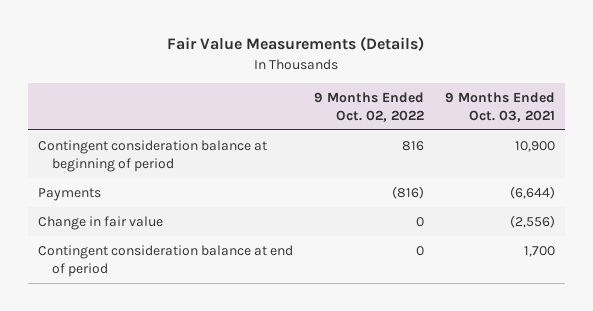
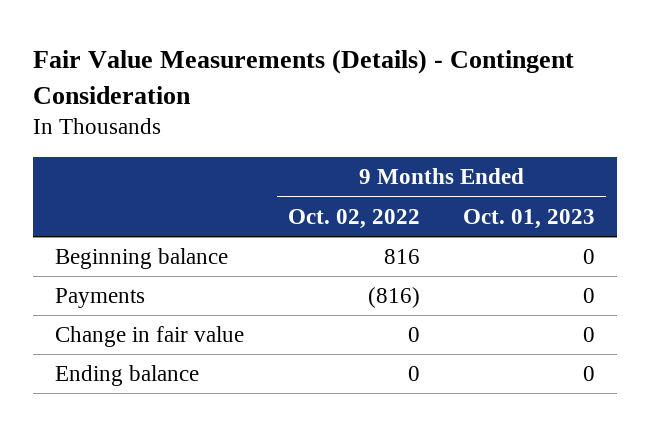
- Fair Value Measurements (Details)
+ Fair Value Measurements (Details) - Contingent Consideration
- | 9 Months Ended Oct. 02, 2022 | 9 Months Ended Oct. 03, 2021
+ | 9 Months Ended Oct. 02, 2022 | 9 Months Ended Oct. 01, 2023
- Contingent consideration balance at beginning of period | 816 | 10,900
+ Beginning balance | 816 | 0
- Contingent consideration balance at end of period | 0 | 1,700
+ Ending balance | 0 | 0

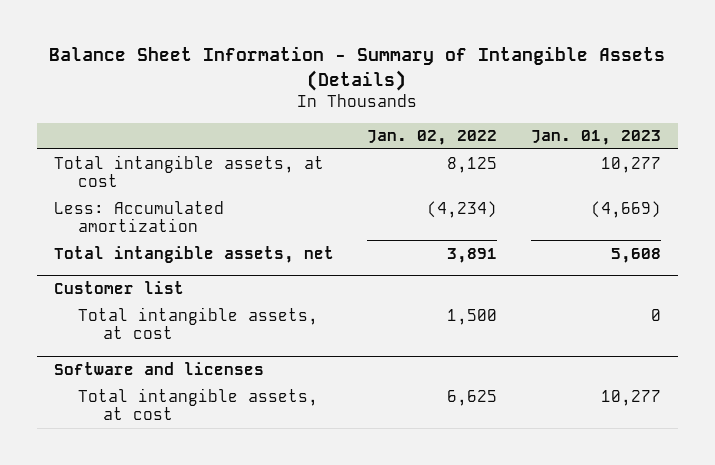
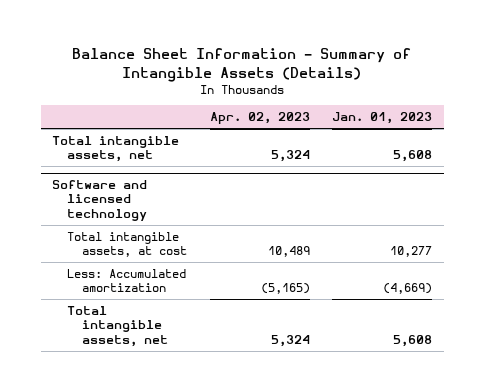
- | Jan. 02, 2022 | Jan. 01, 2023
+ | Apr. 02, 2023 | Jan. 01, 2023
+ Total intangible assets, net | 5,324 | 5,608
+ Software and licensed technology
- Customer list
- Total intangible assets, at cost | 1,500 | 0
- Software and licenses
- Total intangible assets, at cost | 6,625 | 10,277

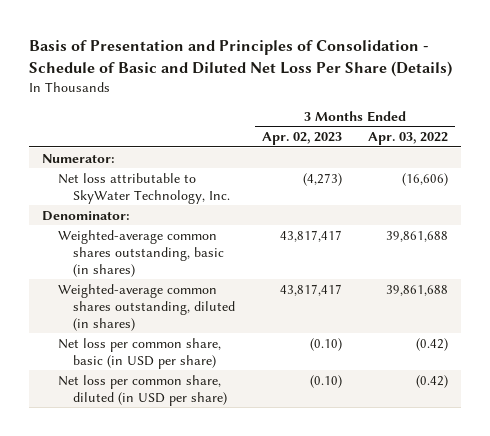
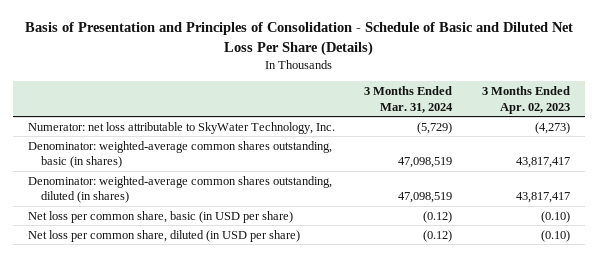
- | 3 Months Ended Apr. 02, 2023 | 3 Months Ended Apr. 03, 2022
+ | 3 Months Ended Mar. 31, 2024 | 3 Months Ended Apr. 02, 2023
- Numerator:
- Net loss attributable to SkyWater Technology, Inc. | (4,273) | (16,606)
- Denominator:
- Weighted-average common shares outstanding, basic (in shares) | 43,817,417 | 39,861,688
- Weighted-average common shares outstanding, diluted (in shares) | 43,817,417 | 39,861,688
+ Numerator: net loss attributable to SkyWater Technology, Inc. | (5,729) | (4,273)
+ Denominator: weighted-average common shares outstanding, basic (in shares) | 47,098,519 | 43,817,417
+ Denominator: weighted-average common shares outstanding, diluted (in shares) | 47,098,519 | 43,817,417

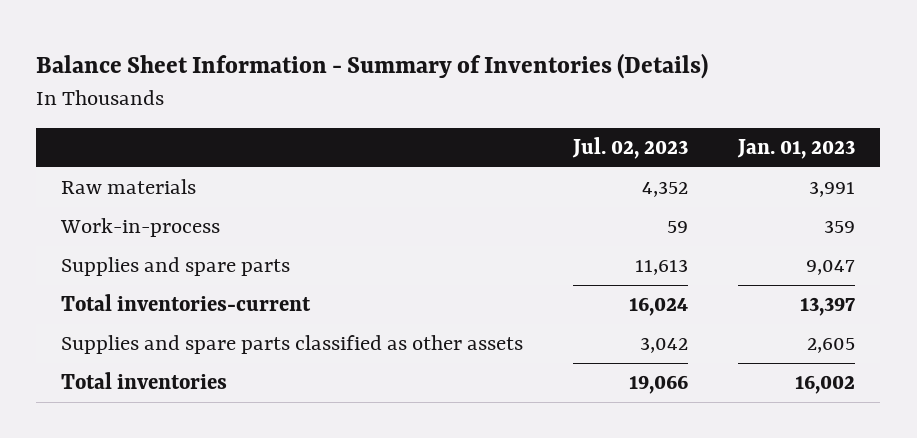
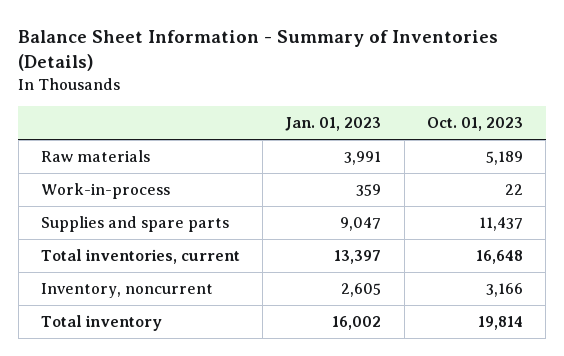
- | Jul. 02, 2023 | Jan. 01, 2023
+ | Jan. 01, 2023 | Oct. 01, 2023
- Total inventories-current | 16,024 | 13,397
- Supplies and spare parts classified as other assets | 3,042 | 2,605
- Total inventories | 19,066 | 16,002
+ Total inventories, current | 13,397 | 16,648
+ Inventory, noncurrent | 2,605 | 3,166
+ Total inventory | 16,002 | 19,814

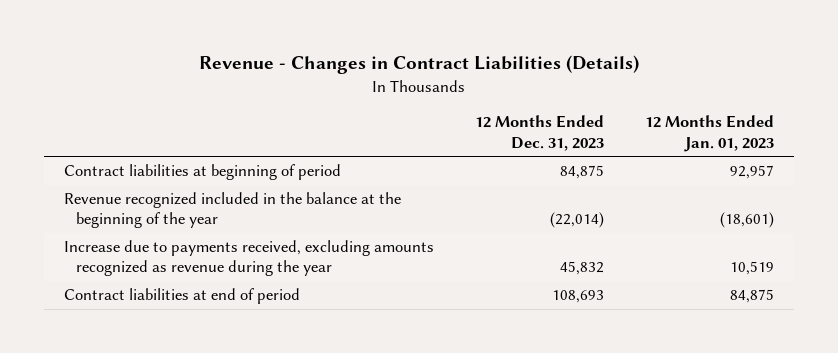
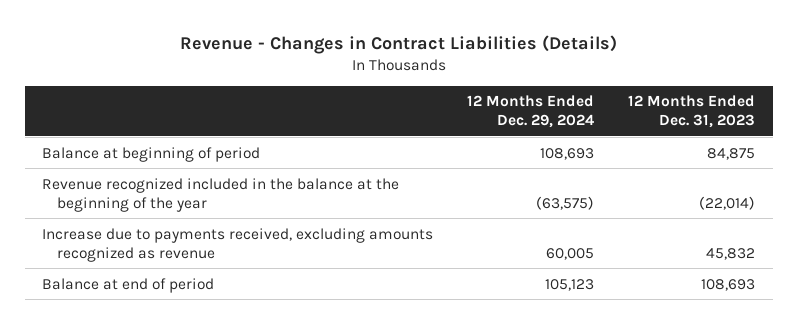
- | 12 Months Ended Dec. 31, 2023 | 12 Months Ended Jan. 01, 2023
+ | 12 Months Ended Dec. 29, 2024 | 12 Months Ended Dec. 31, 2023
- Contract liabilities at beginning of period | 84,875 | 92,957
+ Balance at beginning of period | 108,693 | 84,875
- Increase due to payments received, excluding amounts recognized as revenue during the year | 45,832 | 10,519
- Contract liabilities at end of period | 108,693 | 84,875
+ Increase due to payments received, excluding amounts recognized as revenue | 60,005 | 45,832
+ Balance at end of period | 105,123 | 108,693

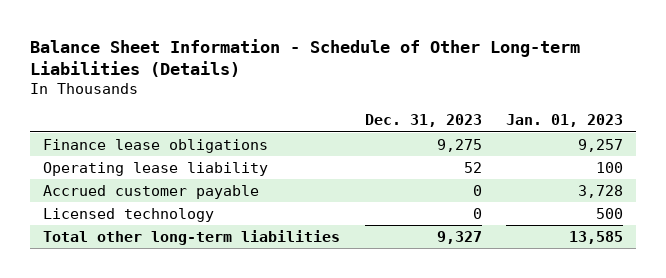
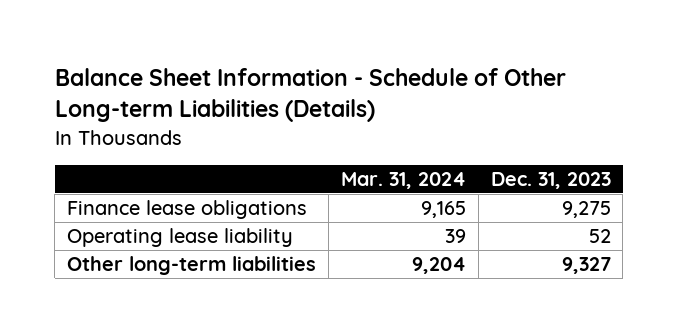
- | Dec. 31, 2023 | Jan. 01, 2023
+ | Mar. 31, 2024 | Dec. 31, 2023
- Accrued customer payable | 0 | 3,728
- Licensed technology | 0 | 500
- Total other long-term liabilities | 9,327 | 13,585
+ Other long-term liabilities | 9,204 | 9,327

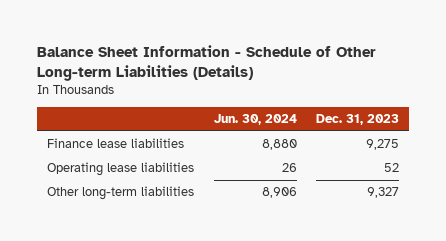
- | Mar. 31, 2024 | Dec. 31, 2023
+ | Jun. 30, 2024 | Dec. 31, 2023
- Finance lease obligations | 9,165 | 9,275
- Operating lease liability | 39 | 52
+ Finance lease liabilities | 8,880 | 9,275
+ Operating lease liabilities | 26 | 52

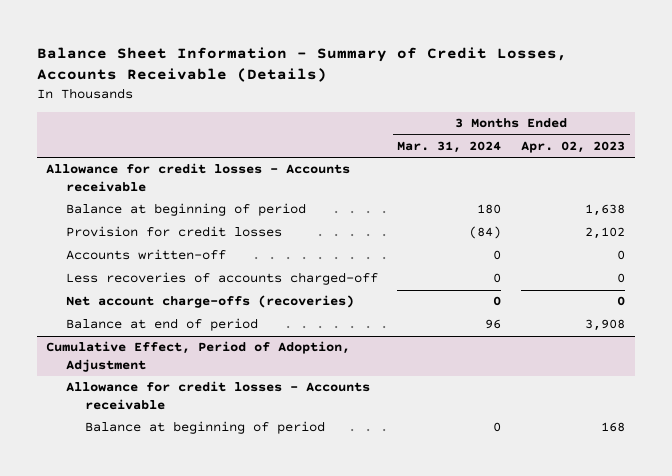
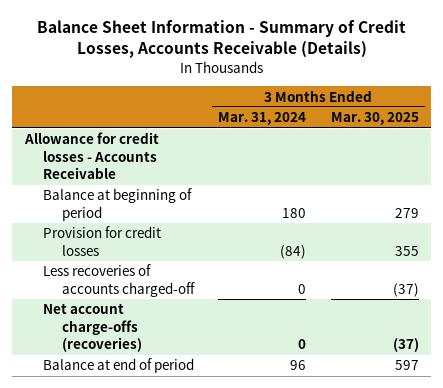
- | 3 Months Ended Mar. 31, 2024 | 3 Months Ended Apr. 02, 2023
+ | 3 Months Ended Mar. 31, 2024 | 3 Months Ended Mar. 30, 2025
- Allowance for credit losses - Accounts receivable
+ Allowance for credit losses - Accounts Receivable
- Accounts written-off | 0 | 0
- Cumulative Effect, Period of Adoption, Adjustment
- Allowance for credit losses - Accounts receivable
- Balance at beginning of period | 0 | 168

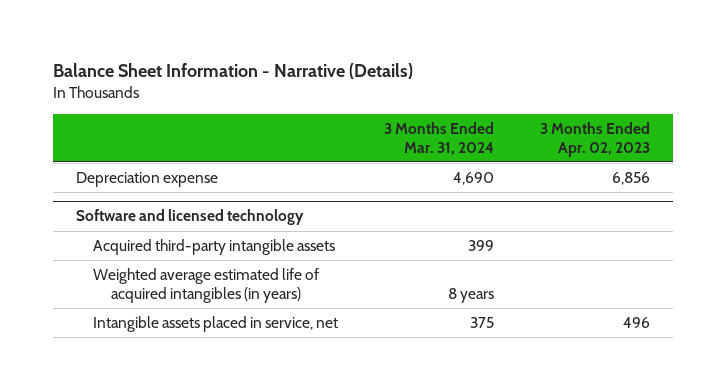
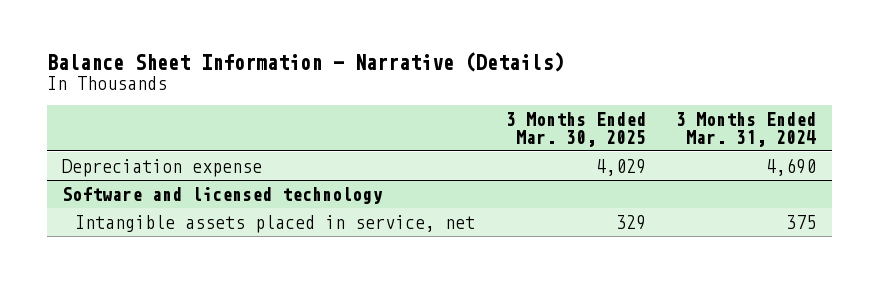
- | 3 Months Ended Mar. 31, 2024 | 3 Months Ended Apr. 02, 2023
+ | 3 Months Ended Mar. 30, 2025 | 3 Months Ended Mar. 31, 2024
@ Software and licensed technology
- Acquired third-party intangible assets | 399 |
- Weighted average estimated life of acquired intangibles (in years) | 8 years |

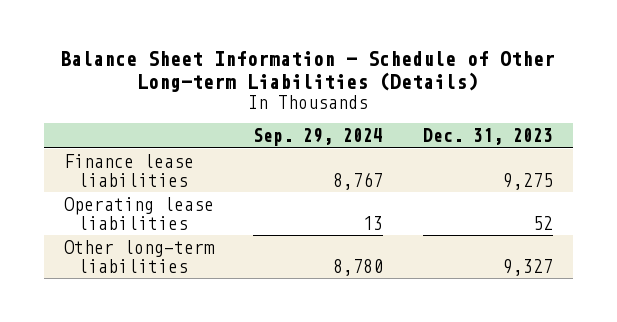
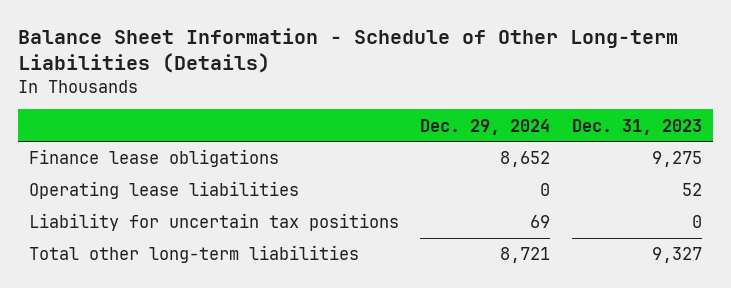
- | Sep. 29, 2024 | Dec. 31, 2023
+ | Dec. 29, 2024 | Dec. 31, 2023
- Finance lease liabilities | 8,767 | 9,275
+ Finance lease obligations | 8,652 | 9,275
- Other long-term liabilities | 8,780 | 9,327
+ Liability for uncertain tax positions | 69 | 0
+ Total other long-term liabilities | 8,721 | 9,327

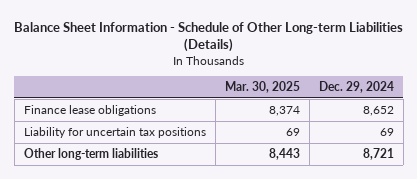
- | Dec. 29, 2024 | Dec. 31, 2023
+ | Mar. 30, 2025 | Dec. 29, 2024
- Operating lease liabilities | 0 | 52
- Total other long-term liabilities | 8,721 | 9,327
+ Other long-term liabilities | 8,443 | 8,721

